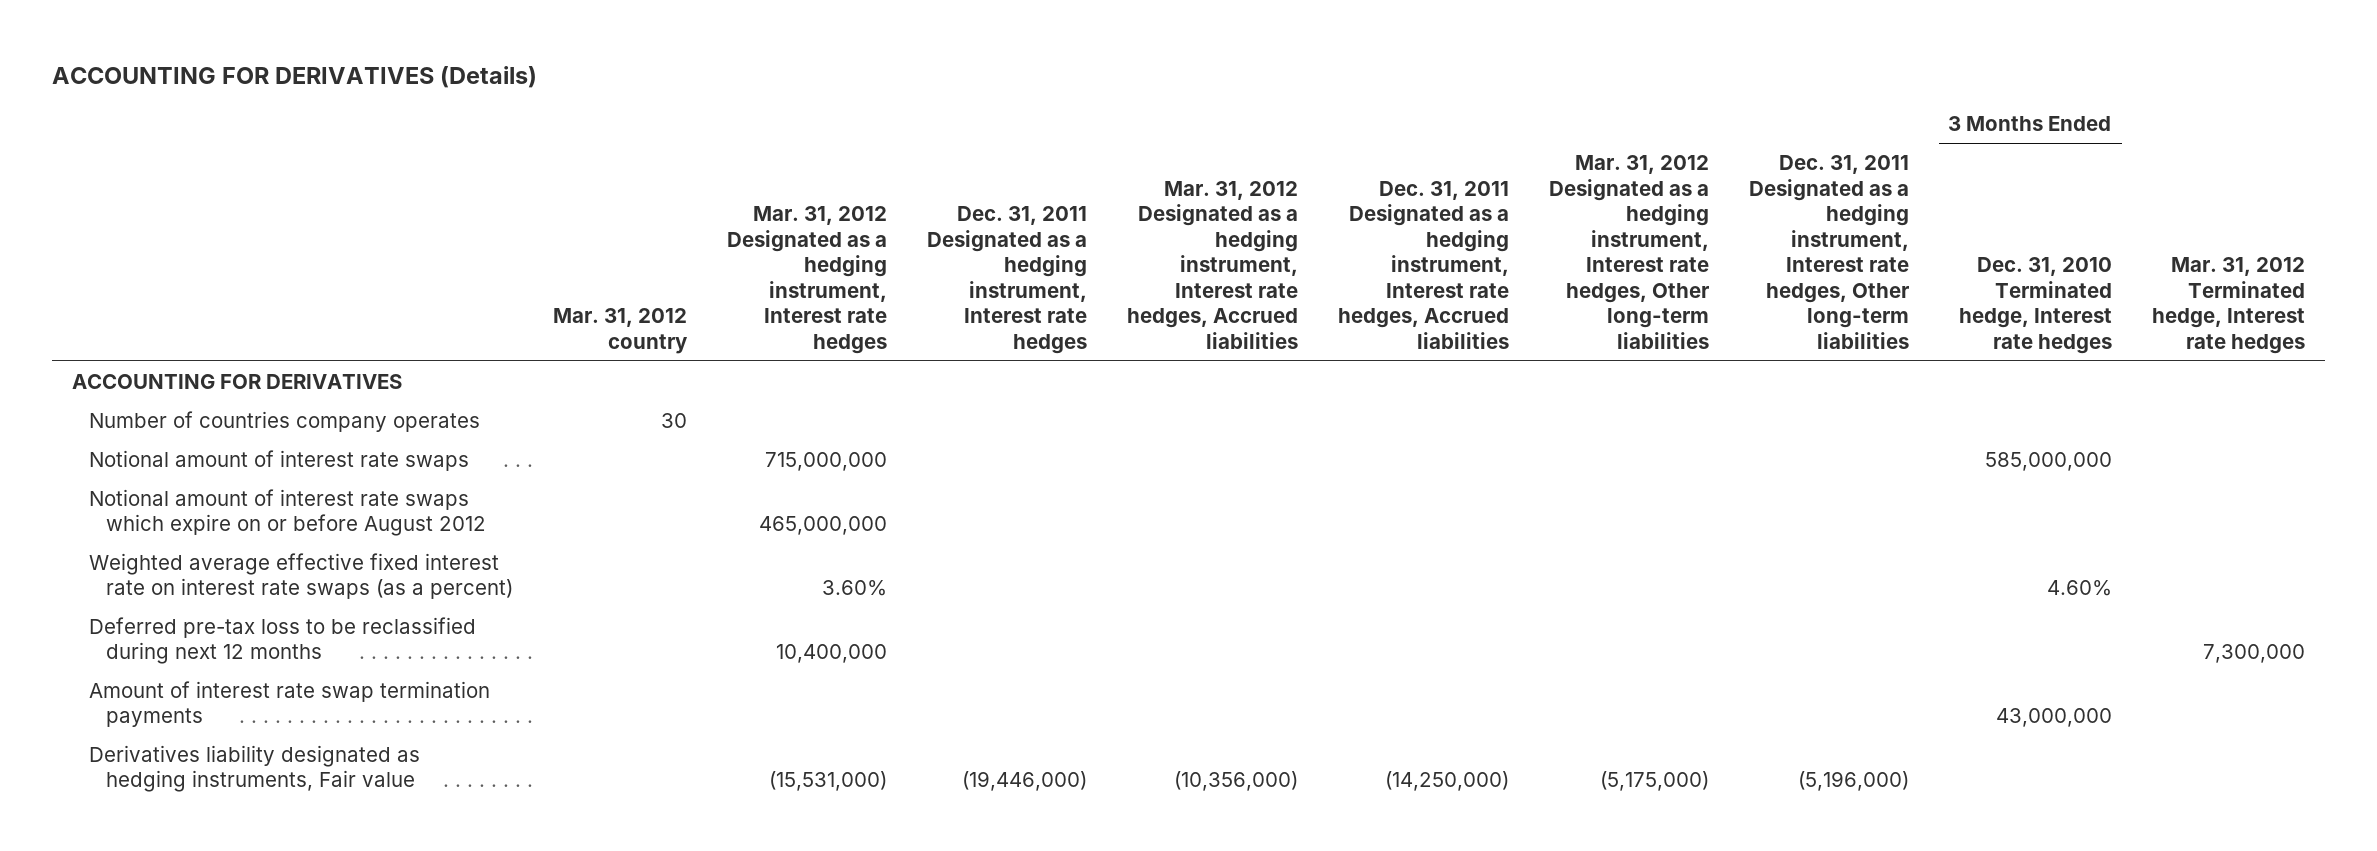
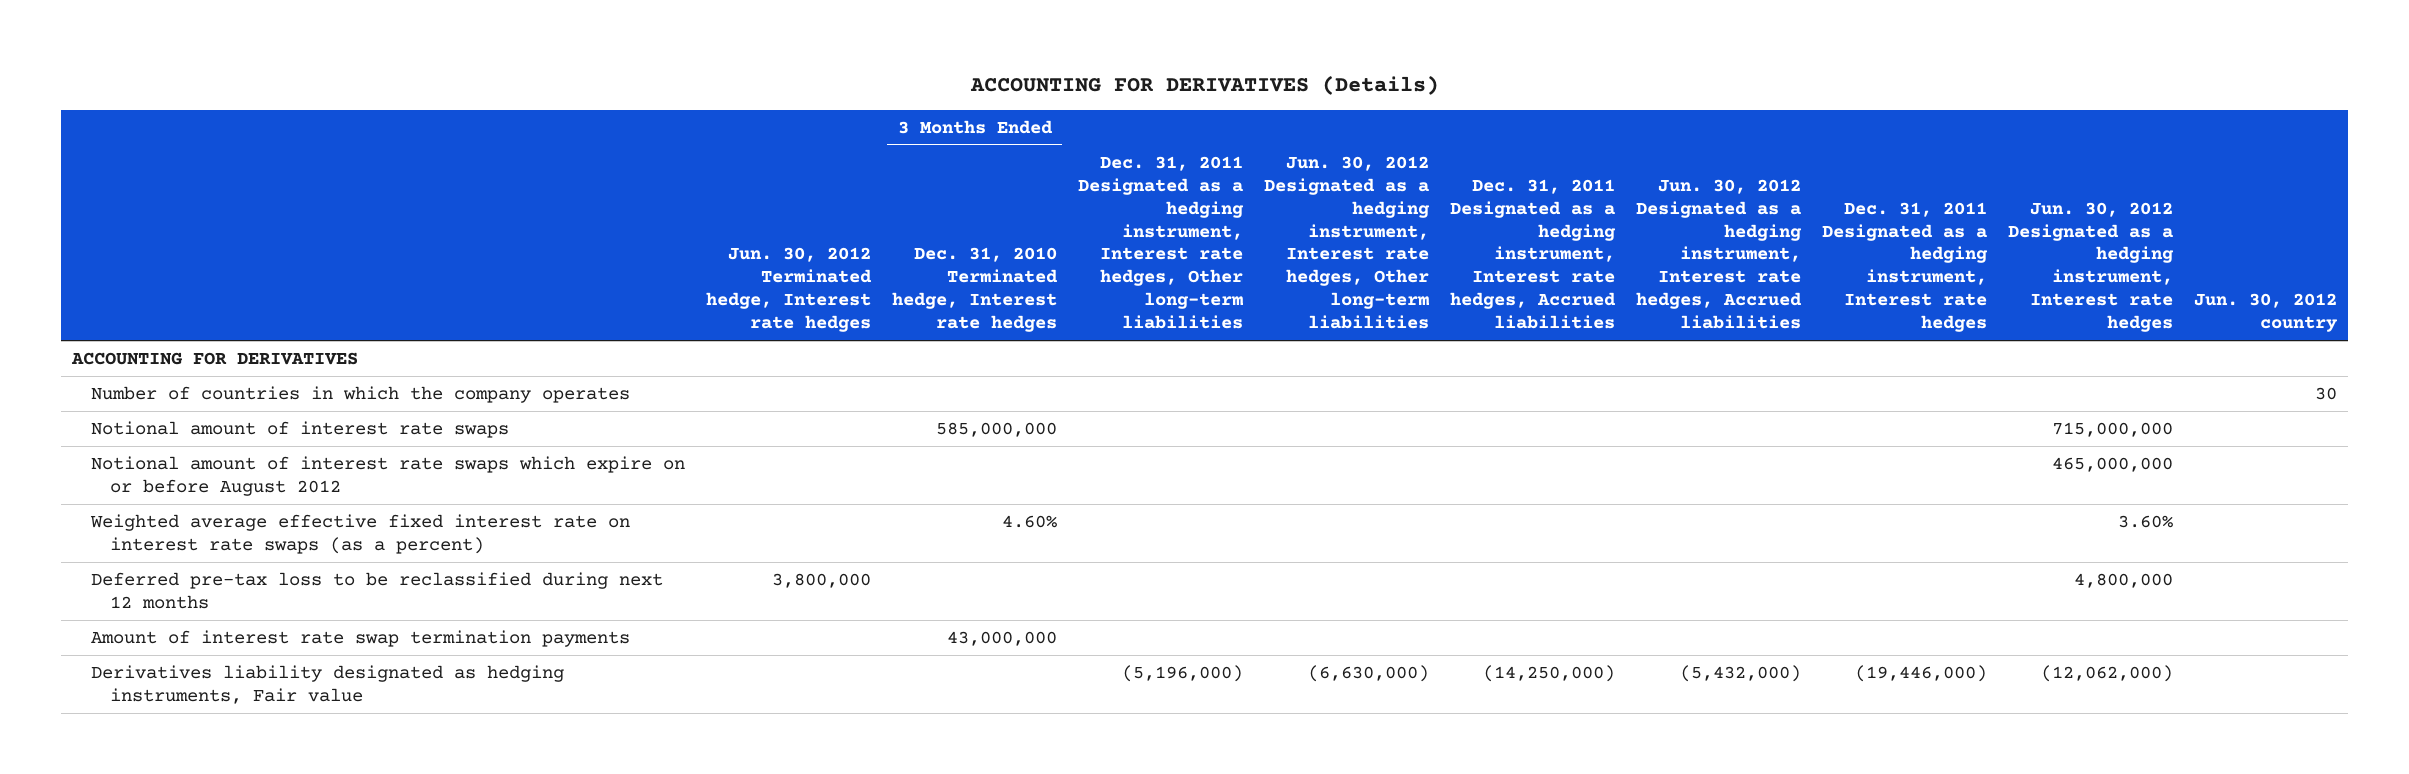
- | Mar. 31, 2012 country | Mar. 31, 2012 Designated as a hedging instrument, Interest rate hedges | Dec. 31, 2011 Designated as a hedging instrument, Interest rate hedges | Mar. 31, 2012 Designated as a hedging instrument, Interest rate hedges, Accrued liabilities | Dec. 31, 2011 Designated as a hedging instrument, Interest rate hedges, Accrued liabilities | Mar. 31, 2012 Designated as a hedging instrument, Interest rate hedges, Other long-term liabilities | Dec. 31, 2011 Designated as a hedging instrument, Interest rate hedges, Other long-term liabilities | 3 Months Ended Dec. 31, 2010 Terminated hedge, Interest rate hedges | Mar. 31, 2012 Terminated hedge, Interest rate hedges
+ | Jun. 30, 2012 Terminated hedge, Interest rate hedges | 3 Months Ended Dec. 31, 2010 Terminated hedge, Interest rate hedges | Dec. 31, 2011 Designated as a hedging instrument, Interest rate hedges, Other long-term liabilities | Jun. 30, 2012 Designated as a hedging instrument, Interest rate hedges, Other long-term liabilities | Dec. 31, 2011 Designated as a hedging instrument, Interest rate hedges, Accrued liabilities | Jun. 30, 2012 Designated as a hedging instrument, Interest rate hedges, Accrued liabilities | Dec. 31, 2011 Designated as a hedging instrument, Interest rate hedges | Jun. 30, 2012 Designated as a hedging instrument, Interest rate hedges | Jun. 30, 2012 country
- Number of countries company operates | 30 | | | | | | | |
+ Number of countries in which the company operates | | | | | | | | | 30

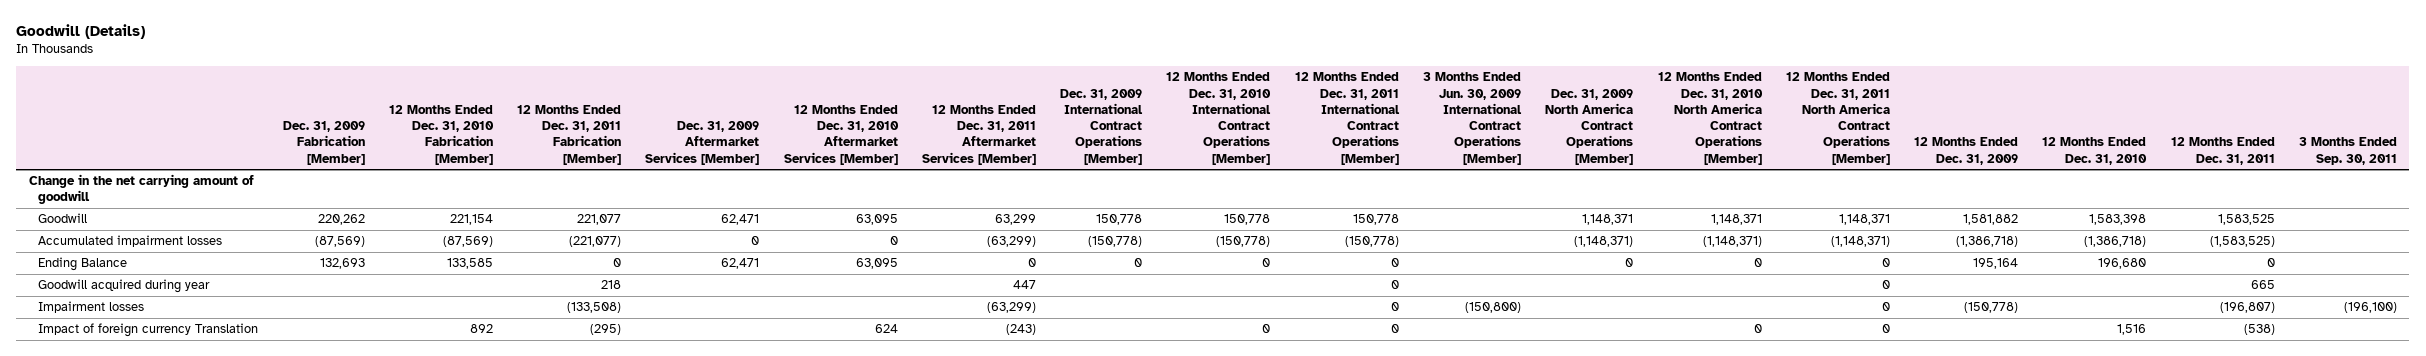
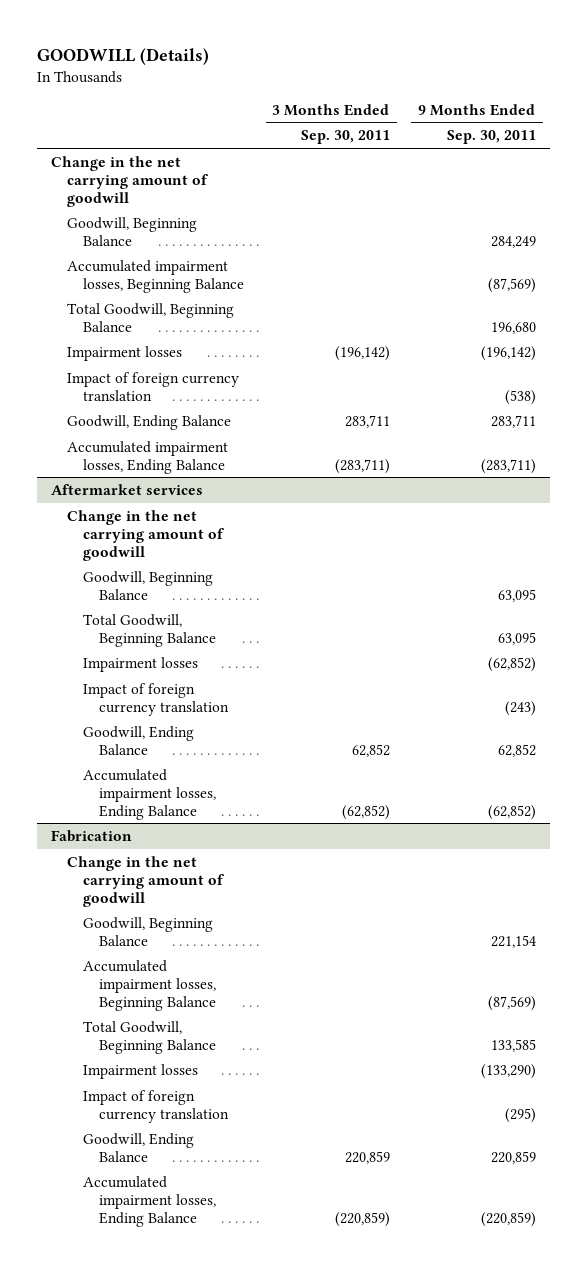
- Goodwill (Details)
+ GOODWILL (Details)
- | Dec. 31, 2009 Fabrication [Member] | 12 Months Ended Dec. 31, 2010 Fabrication [Member] | 12 Months Ended Dec. 31, 2011 Fabrication [Member] | Dec. 31, 2009 Aftermarket Services [Member] | 12 Months Ended Dec. 31, 2010 Aftermarket Services [Member] | 12 Months Ended Dec. 31, 2011 Aftermarket Services [Member] | Dec. 31, 2009 International Contract Operations [Member] | 12 Months Ended Dec. 31, 2010 International Contract Operations [Member] | 12 Months Ended Dec. 31, 2011 International Contract Operations [Member] | 3 Months Ended Jun. 30, 2009 International Contract Operations [Member] | Dec. 31, 2009 North America Contract Operations [Member] | 12 Months Ended Dec. 31, 2010 North America Contract Operations [Member] | 12 Months Ended Dec. 31, 2011 North America Contract Operations [Member] | 12 Months Ended Dec. 31, 2009 | 12 Months Ended Dec. 31, 2010 | 12 Months Ended Dec. 31, 2011 | 3 Months Ended Sep. 30, 2011
+ | 3 Months Ended Sep. 30, 2011 | 9 Months Ended Sep. 30, 2011
- Goodwill | 220,262 | 221,154 | 221,077 | 62,471 | 63,095 | 63,299 | 150,778 | 150,778 | 150,778 | | 1,148,371 | 1,148,371 | 1,148,371 | 1,581,882 | 1,583,398 | 1,583,525 |
- Accumulated impairment losses | (87,569) | (87,569) | (221,077) | 0 | 0 | (63,299) | (150,778) | (150,778) | (150,778) | | (1,148,371) | (1,148,371) | (1,148,371) | (1,386,718) | (1,386,718) | (1,583,525) |
- Ending Balance | 132,693 | 133,585 | 0 | 62,471 | 63,095 | 0 | 0 | 0 | 0 | | 0 | 0 | 0 | 195,164 | 196,680 | 0 |
- Goodwill acquired during year | | | 218 | | | 447 | | | 0 | | | | 0 | | | 665 |
- Impairment losses | | | (133,508) | | | (63,299) | | | 0 | (150,800) | | | 0 | (150,778) | | (196,807) | (196,100)
- Impact of foreign currency Translation | | 892 | (295) | | 624 | (243) | | 0 | 0 | | | 0 | 0 | | 1,516 | (538) |
+ Goodwill, Beginning Balance | | 284,249
+ Accumulated impairment losses, Beginning Balance | | (87,569)
+ Total Goodwill, Beginning Balance | | 196,680
+ Impairment losses | (196,142) | (196,142)
+ Impact of foreign currency translation | | (538)
+ Goodwill, Ending Balance | 283,711 | 283,711
+ Accumulated impairment losses, Ending Balance | (283,711) | (283,711)
+ Aftermarket services
+ Change in the net carrying amount of goodwill
+ Goodwill, Beginning Balance | | 63,095
+ Total Goodwill, Beginning Balance | | 63,095
+ Impairment losses | | (62,852)
+ Impact of foreign currency translation | | (243)
+ Goodwill, Ending Balance | 62,852 | 62,852
+ Accumulated impairment losses, Ending Balance | (62,852) | (62,852)
+ Fabrication
+ Change in the net carrying amount of goodwill
+ Goodwill, Beginning Balance | | 221,154
+ Accumulated impairment losses, Beginning Balance | | (87,569)
+ Total Goodwill, Beginning Balance | | 133,585
+ Impairment losses | | (133,290)
+ Impact of foreign currency translation | | (295)
+ Goodwill, Ending Balance | 220,859 | 220,859
+ Accumulated impairment losses, Ending Balance | (220,859) | (220,859)

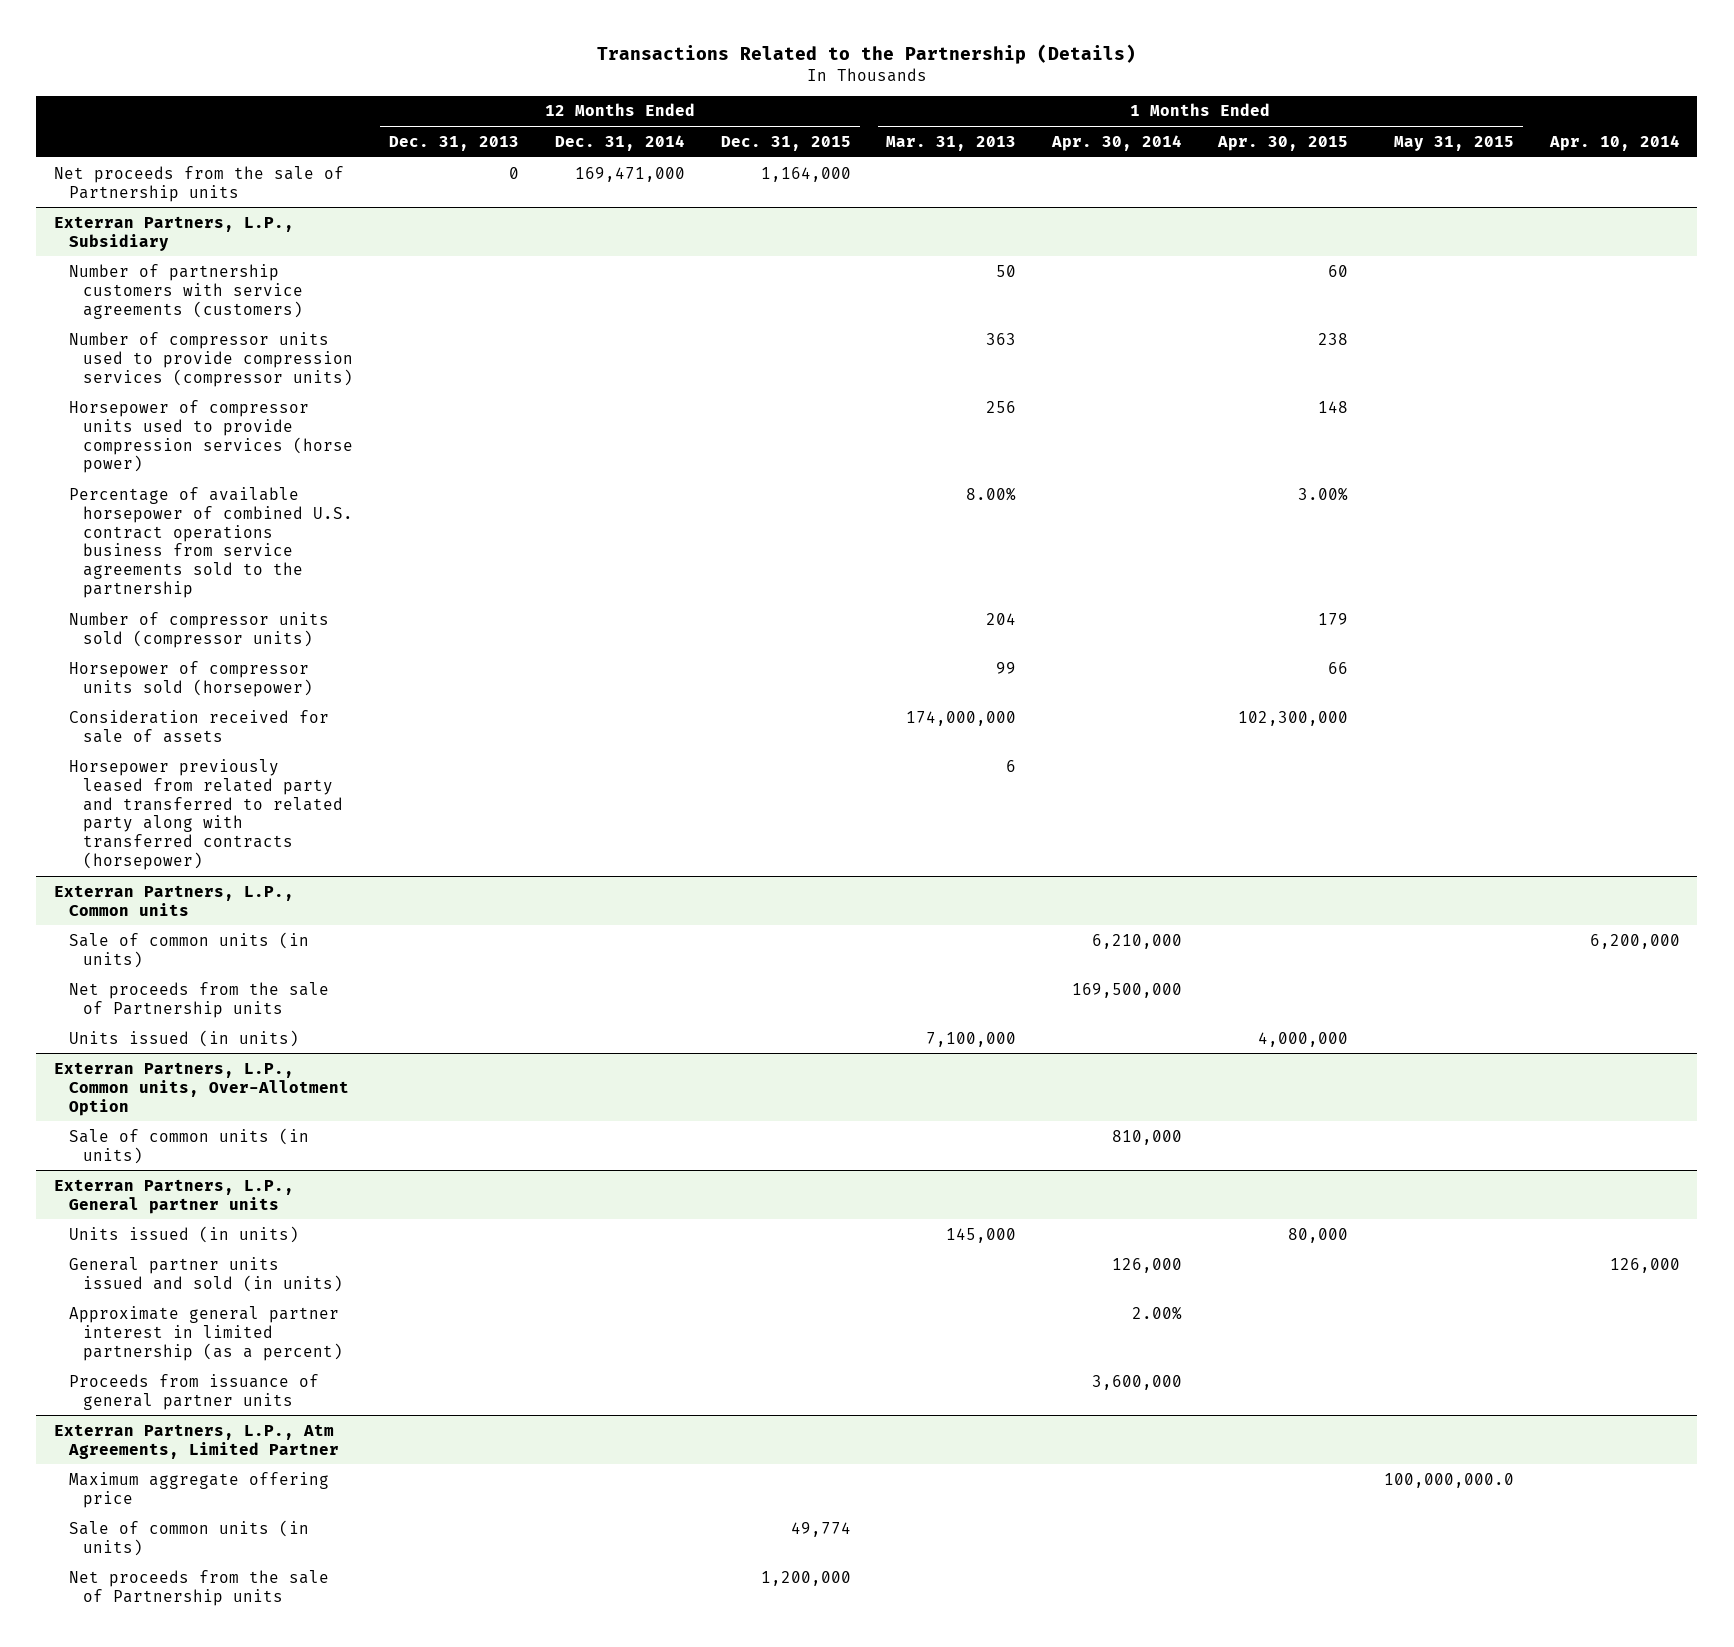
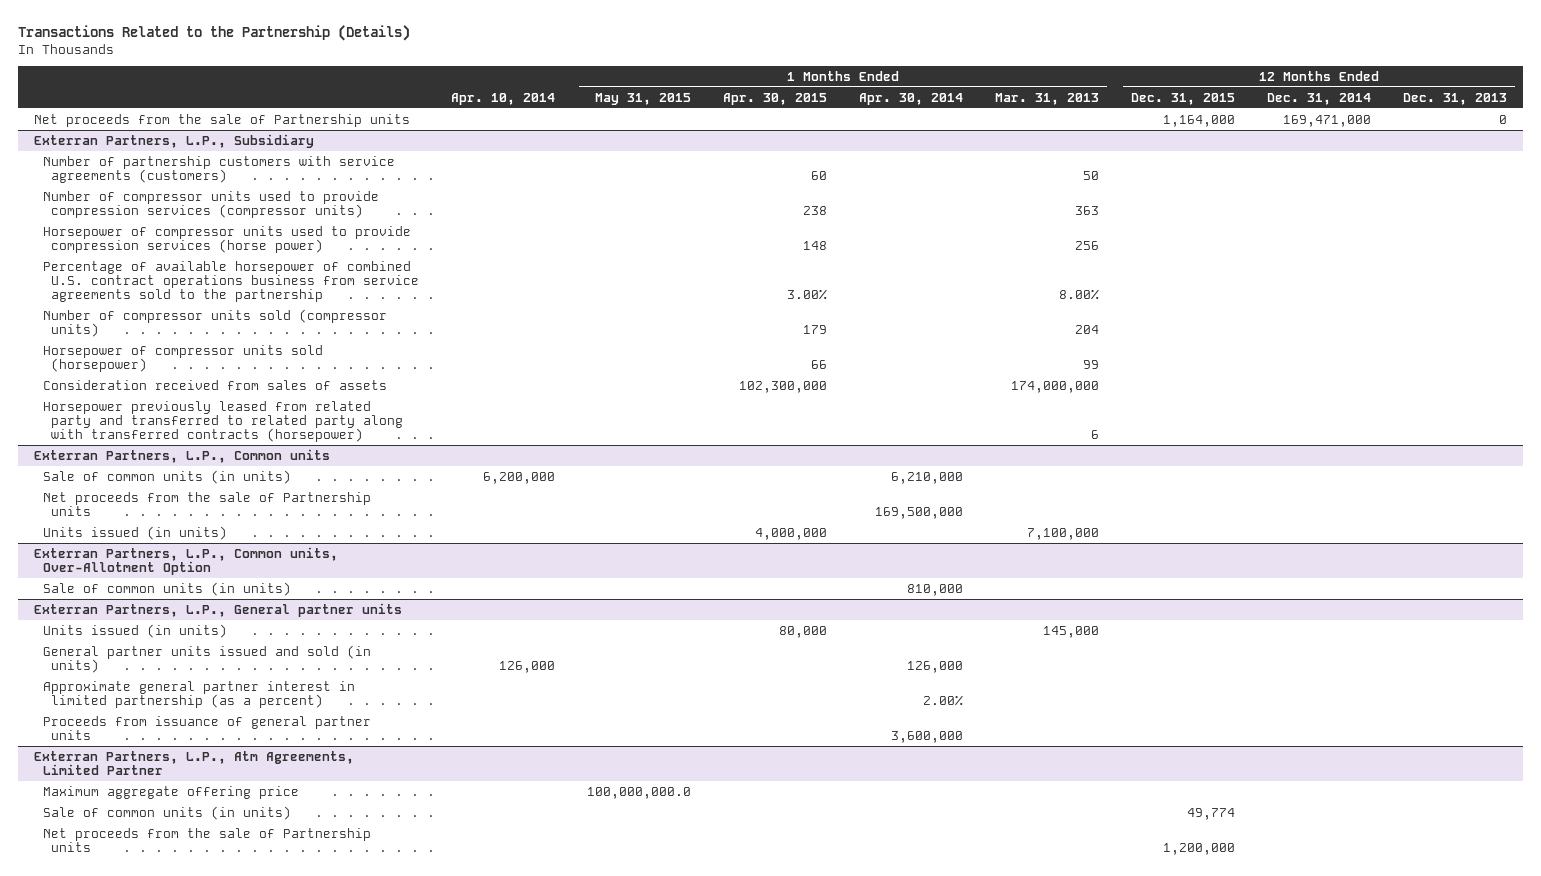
- | 12 Months Ended Dec. 31, 2013 | 12 Months Ended Dec. 31, 2014 | 12 Months Ended Dec. 31, 2015 | 1 Months Ended Mar. 31, 2013 | 1 Months Ended Apr. 30, 2014 | 1 Months Ended Apr. 30, 2015 | 1 Months Ended May 31, 2015 | Apr. 10, 2014
+ | Apr. 10, 2014 | 1 Months Ended May 31, 2015 | 1 Months Ended Apr. 30, 2015 | 1 Months Ended Apr. 30, 2014 | 1 Months Ended Mar. 31, 2013 | 12 Months Ended Dec. 31, 2015 | 12 Months Ended Dec. 31, 2014 | 12 Months Ended Dec. 31, 2013
@ Exterran Partners, L.P., Subsidiary
- Consideration received for sale of assets | | | | 174,000,000 | | 102,300,000 | |
+ Consideration received from sales of assets | | | 102,300,000 | | 174,000,000 | | |

